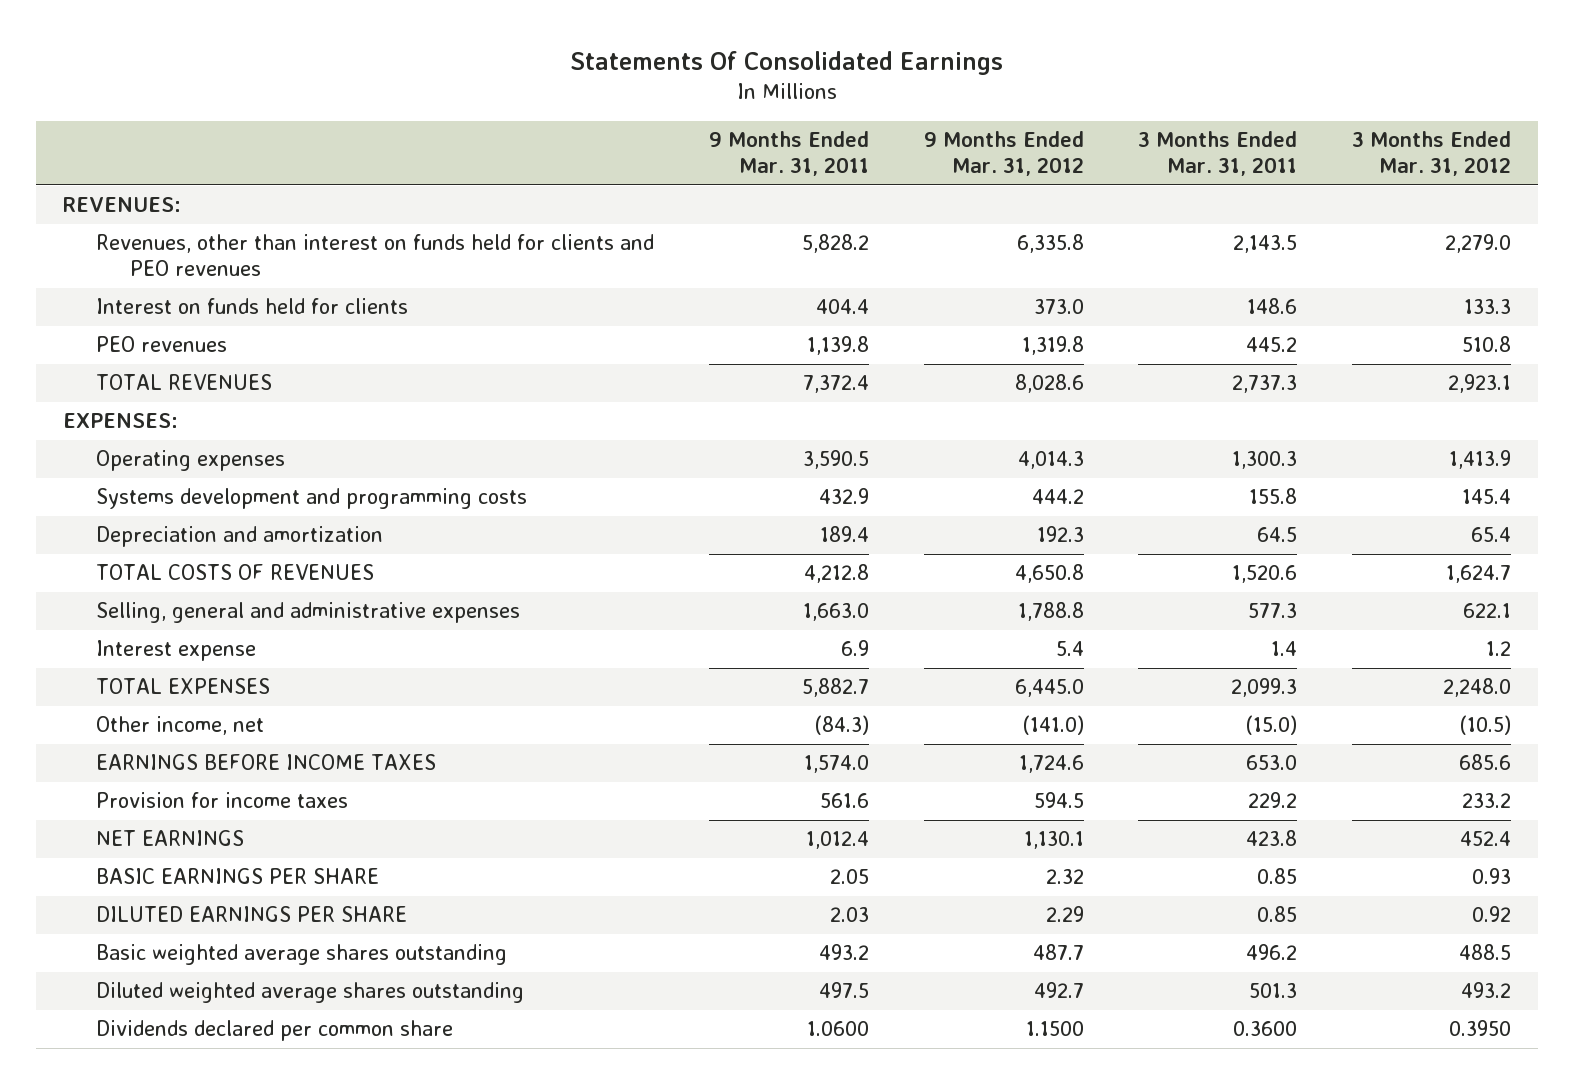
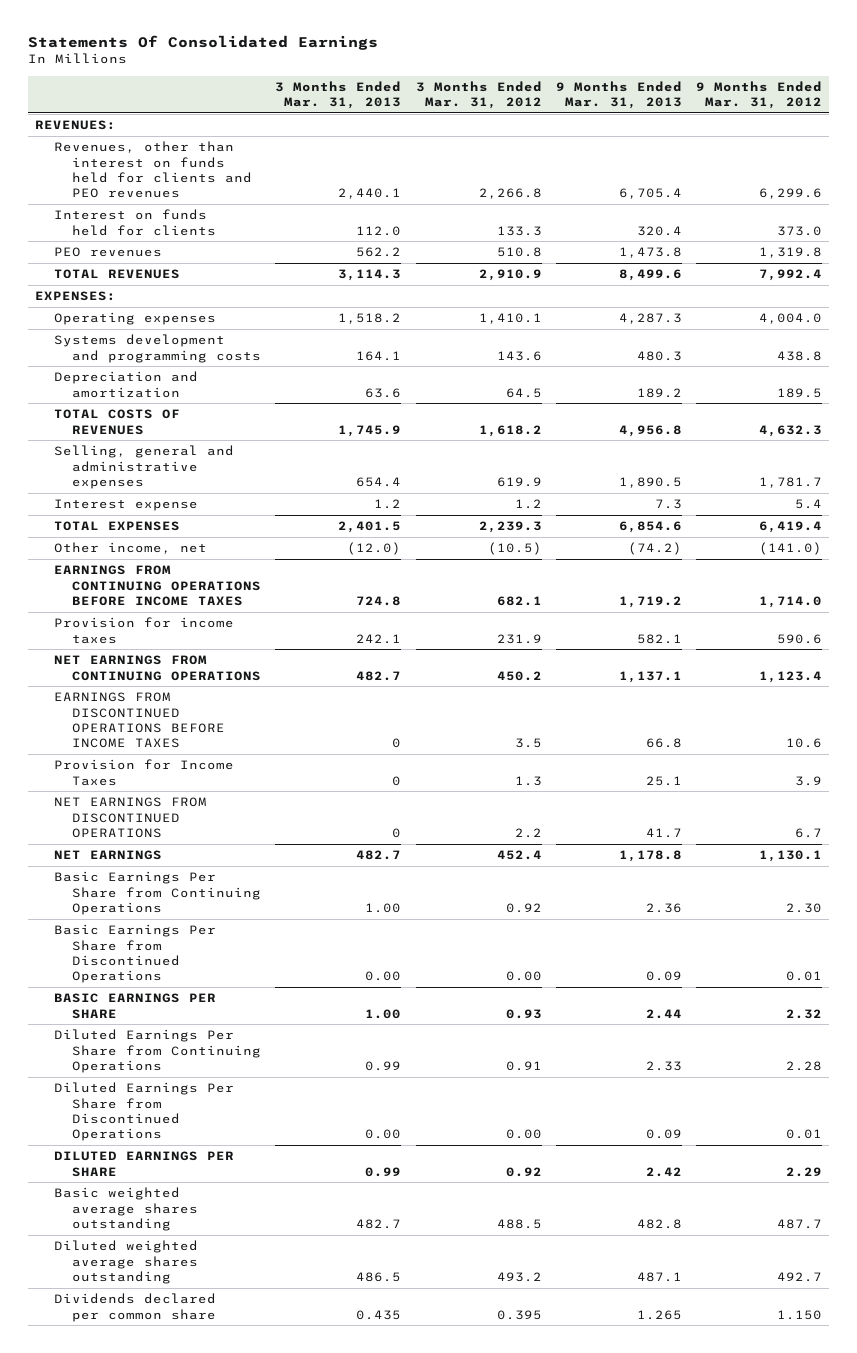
- | 9 Months Ended Mar. 31, 2011 | 9 Months Ended Mar. 31, 2012 | 3 Months Ended Mar. 31, 2011 | 3 Months Ended Mar. 31, 2012
+ | 3 Months Ended Mar. 31, 2013 | 3 Months Ended Mar. 31, 2012 | 9 Months Ended Mar. 31, 2013 | 9 Months Ended Mar. 31, 2012
- Revenues, other than interest on funds held for clients and PEO revenues | 5,828.2 | 6,335.8 | 2,143.5 | 2,279.0
+ Revenues, other than interest on funds held for clients and PEO revenues | 2,440.1 | 2,266.8 | 6,705.4 | 6,299.6
- TOTAL REVENUES | 7,372.4 | 8,028.6 | 2,737.3 | 2,923.1
+ TOTAL REVENUES | 3,114.3 | 2,910.9 | 8,499.6 | 7,992.4
- Operating expenses | 3,590.5 | 4,014.3 | 1,300.3 | 1,413.9
- Systems development and programming costs | 432.9 | 444.2 | 155.8 | 145.4
- Depreciation and amortization | 189.4 | 192.3 | 64.5 | 65.4
- TOTAL COSTS OF REVENUES | 4,212.8 | 4,650.8 | 1,520.6 | 1,624.7
- Selling, general and administrative expenses | 1,663.0 | 1,788.8 | 577.3 | 622.1
+ Operating expenses | 1,518.2 | 1,410.1 | 4,287.3 | 4,004.0
+ Systems development and programming costs | 164.1 | 143.6 | 480.3 | 438.8
+ Depreciation and amortization | 63.6 | 64.5 | 189.2 | 189.5
+ TOTAL COSTS OF REVENUES | 1,745.9 | 1,618.2 | 4,956.8 | 4,632.3
+ Selling, general and administrative expenses | 654.4 | 619.9 | 1,890.5 | 1,781.7
- TOTAL EXPENSES | 5,882.7 | 6,445.0 | 2,099.3 | 2,248.0
+ TOTAL EXPENSES | 2,401.5 | 2,239.3 | 6,854.6 | 6,419.4
- EARNINGS BEFORE INCOME TAXES | 1,574.0 | 1,724.6 | 653.0 | 685.6
- Provision for income taxes | 561.6 | 594.5 | 229.2 | 233.2
+ EARNINGS FROM CONTINUING OPERATIONS BEFORE INCOME TAXES | 724.8 | 682.1 | 1,719.2 | 1,714.0
+ Provision for income taxes | 242.1 | 231.9 | 582.1 | 590.6
+ NET EARNINGS FROM CONTINUING OPERATIONS | 482.7 | 450.2 | 1,137.1 | 1,123.4
+ EARNINGS FROM DISCONTINUED OPERATIONS BEFORE INCOME TAXES | 0 | 3.5 | 66.8 | 10.6
+ Provision for Income Taxes | 0 | 1.3 | 25.1 | 3.9
+ NET EARNINGS FROM DISCONTINUED OPERATIONS | 0 | 2.2 | 41.7 | 6.7
+ Basic Earnings Per Share from Continuing Operations | 1.00 | 0.92 | 2.36 | 2.30
+ Basic Earnings Per Share from Discontinued Operations | 0.00 | 0.00 | 0.09 | 0.01
+ Diluted Earnings Per Share from Continuing Operations | 0.99 | 0.91 | 2.33 | 2.28
+ Diluted Earnings Per Share from Discontinued Operations | 0.00 | 0.00 | 0.09 | 0.01
- Dividends declared per common share | 1.0600 | 1.1500 | 0.3600 | 0.3950
+ Dividends declared per common share | 0.435 | 0.395 | 1.265 | 1.150

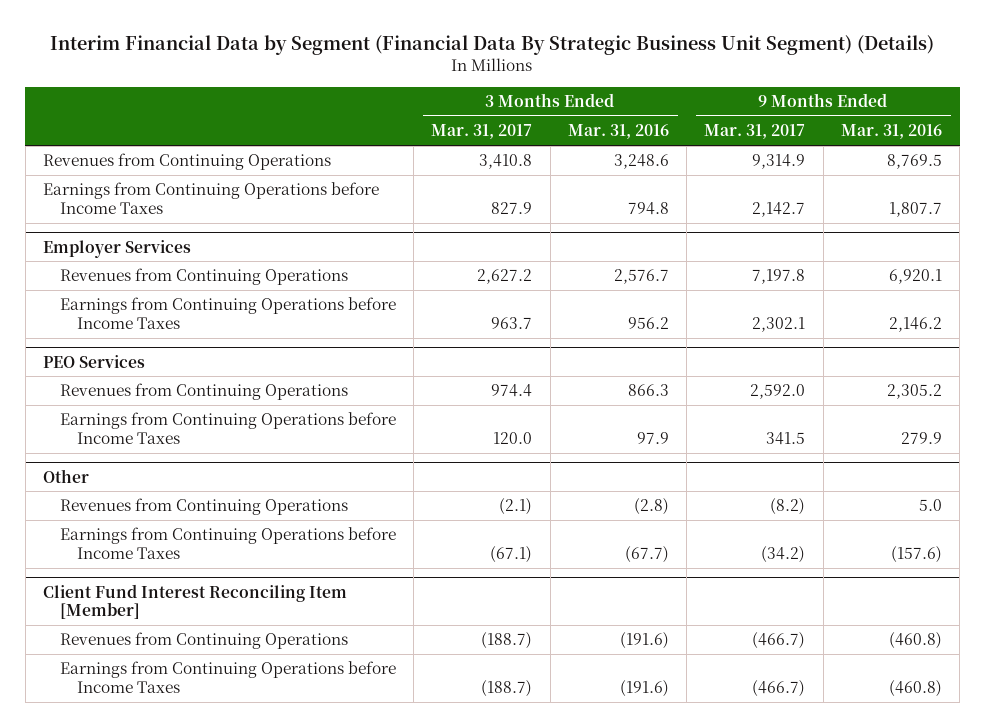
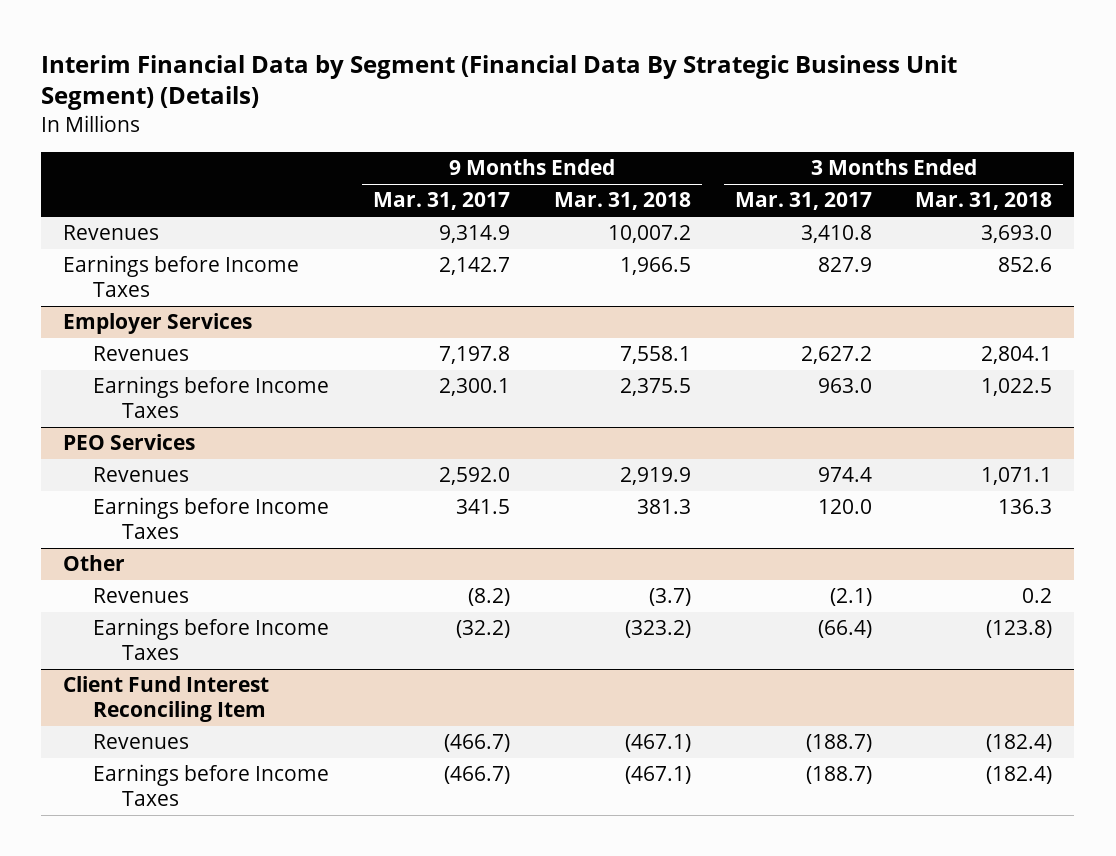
- | 3 Months Ended Mar. 31, 2017 | 3 Months Ended Mar. 31, 2016 | 9 Months Ended Mar. 31, 2017 | 9 Months Ended Mar. 31, 2016
+ | 9 Months Ended Mar. 31, 2017 | 9 Months Ended Mar. 31, 2018 | 3 Months Ended Mar. 31, 2017 | 3 Months Ended Mar. 31, 2018
- Revenues from Continuing Operations | 3,410.8 | 3,248.6 | 9,314.9 | 8,769.5
- Earnings from Continuing Operations before Income Taxes | 827.9 | 794.8 | 2,142.7 | 1,807.7
+ Revenues | 9,314.9 | 10,007.2 | 3,410.8 | 3,693.0
+ Earnings before Income Taxes | 2,142.7 | 1,966.5 | 827.9 | 852.6
@ Employer Services
- Revenues from Continuing Operations | 2,627.2 | 2,576.7 | 7,197.8 | 6,920.1
- Earnings from Continuing Operations before Income Taxes | 963.7 | 956.2 | 2,302.1 | 2,146.2
+ Revenues | 7,197.8 | 7,558.1 | 2,627.2 | 2,804.1
+ Earnings before Income Taxes | 2,300.1 | 2,375.5 | 963.0 | 1,022.5
@ PEO Services
- Revenues from Continuing Operations | 974.4 | 866.3 | 2,592.0 | 2,305.2
- Earnings from Continuing Operations before Income Taxes | 120.0 | 97.9 | 341.5 | 279.9
+ Revenues | 2,592.0 | 2,919.9 | 974.4 | 1,071.1
+ Earnings before Income Taxes | 341.5 | 381.3 | 120.0 | 136.3
@ Other
- Revenues from Continuing Operations | (2.1) | (2.8) | (8.2) | 5.0
- Earnings from Continuing Operations before Income Taxes | (67.1) | (67.7) | (34.2) | (157.6)
- Client Fund Interest Reconciling Item [Member]
- Revenues from Continuing Operations | (188.7) | (191.6) | (466.7) | (460.8)
- Earnings from Continuing Operations before Income Taxes | (188.7) | (191.6) | (466.7) | (460.8)
@ Other
+ Revenues | (8.2) | (3.7) | (2.1) | 0.2
+ Earnings before Income Taxes | (32.2) | (323.2) | (66.4) | (123.8)
+ Client Fund Interest Reconciling Item
+ Revenues | (466.7) | (467.1) | (188.7) | (182.4)
+ Earnings before Income Taxes | (466.7) | (467.1) | (188.7) | (182.4)

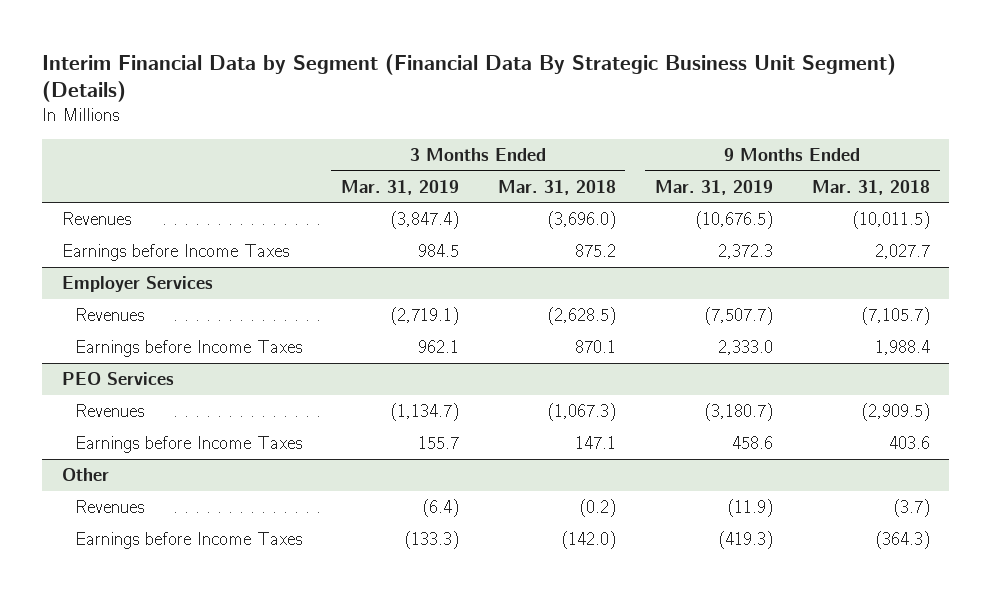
- | 9 Months Ended Mar. 31, 2017 | 9 Months Ended Mar. 31, 2018 | 3 Months Ended Mar. 31, 2017 | 3 Months Ended Mar. 31, 2018
+ | 3 Months Ended Mar. 31, 2019 | 3 Months Ended Mar. 31, 2018 | 9 Months Ended Mar. 31, 2019 | 9 Months Ended Mar. 31, 2018
- Revenues | 9,314.9 | 10,007.2 | 3,410.8 | 3,693.0
- Earnings before Income Taxes | 2,142.7 | 1,966.5 | 827.9 | 852.6
+ Revenues | (3,847.4) | (3,696.0) | (10,676.5) | (10,011.5)
+ Earnings before Income Taxes | 984.5 | 875.2 | 2,372.3 | 2,027.7
@ Employer Services
- Revenues | 7,197.8 | 7,558.1 | 2,627.2 | 2,804.1
- Earnings before Income Taxes | 2,300.1 | 2,375.5 | 963.0 | 1,022.5
+ Revenues | (2,719.1) | (2,628.5) | (7,507.7) | (7,105.7)
+ Earnings before Income Taxes | 962.1 | 870.1 | 2,333.0 | 1,988.4
@ PEO Services
- Revenues | 2,592.0 | 2,919.9 | 974.4 | 1,071.1
- Earnings before Income Taxes | 341.5 | 381.3 | 120.0 | 136.3
+ Revenues | (1,134.7) | (1,067.3) | (3,180.7) | (2,909.5)
+ Earnings before Income Taxes | 155.7 | 147.1 | 458.6 | 403.6
@ Other
- Revenues | (8.2) | (3.7) | (2.1) | 0.2
- Earnings before Income Taxes | (32.2) | (323.2) | (66.4) | (123.8)
- Client Fund Interest Reconciling Item
- Revenues | (466.7) | (467.1) | (188.7) | (182.4)
- Earnings before Income Taxes | (466.7) | (467.1) | (188.7) | (182.4)
@ Other
+ Revenues | (6.4) | (0.2) | (11.9) | (3.7)
+ Earnings before Income Taxes | (133.3) | (142.0) | (419.3) | (364.3)

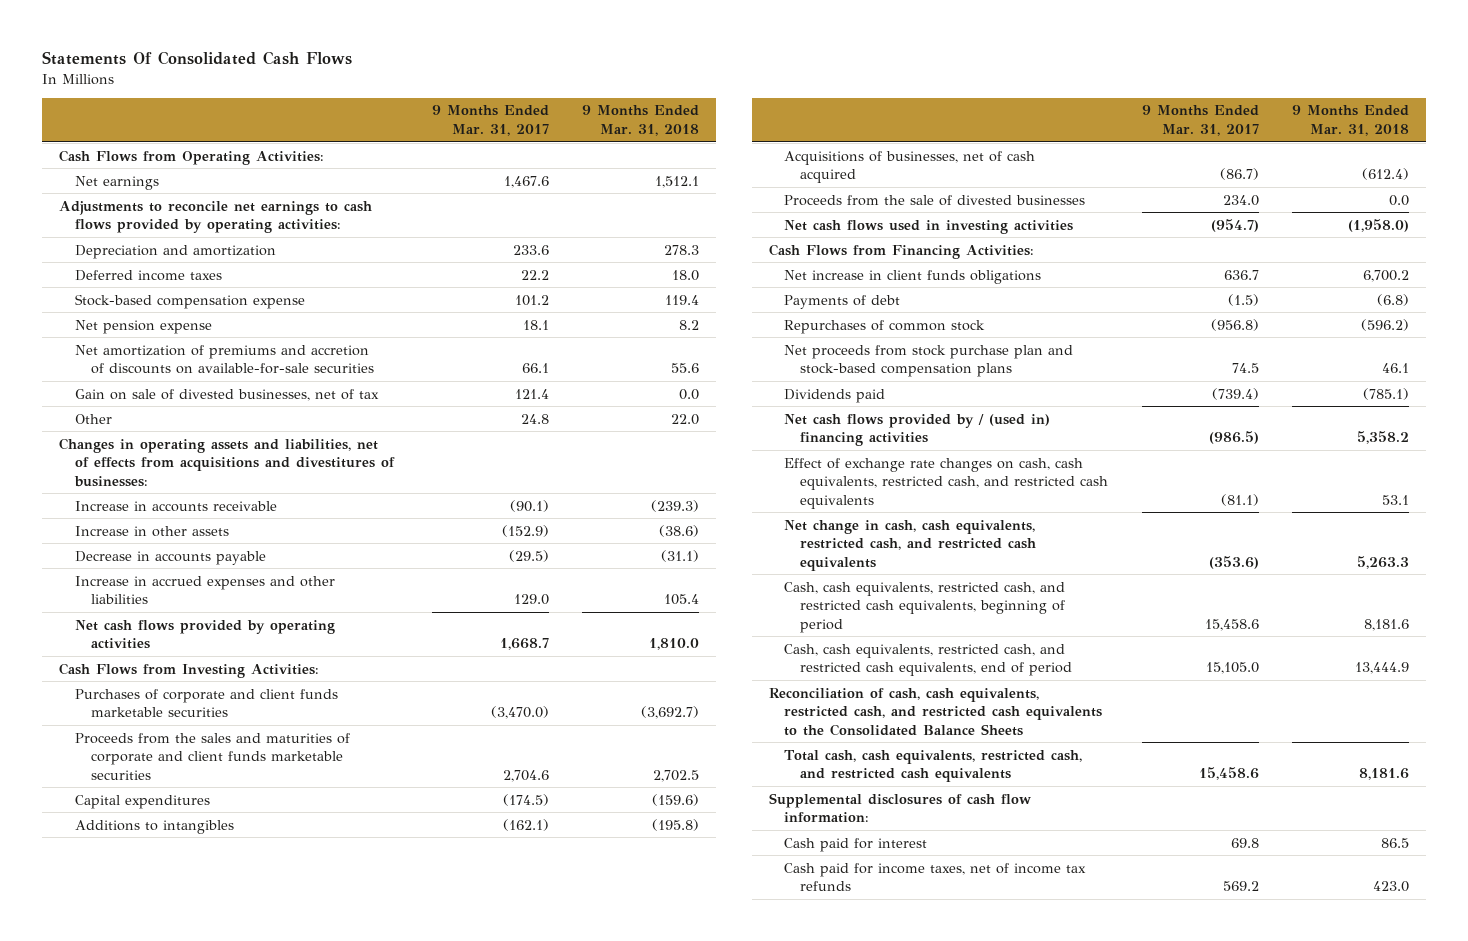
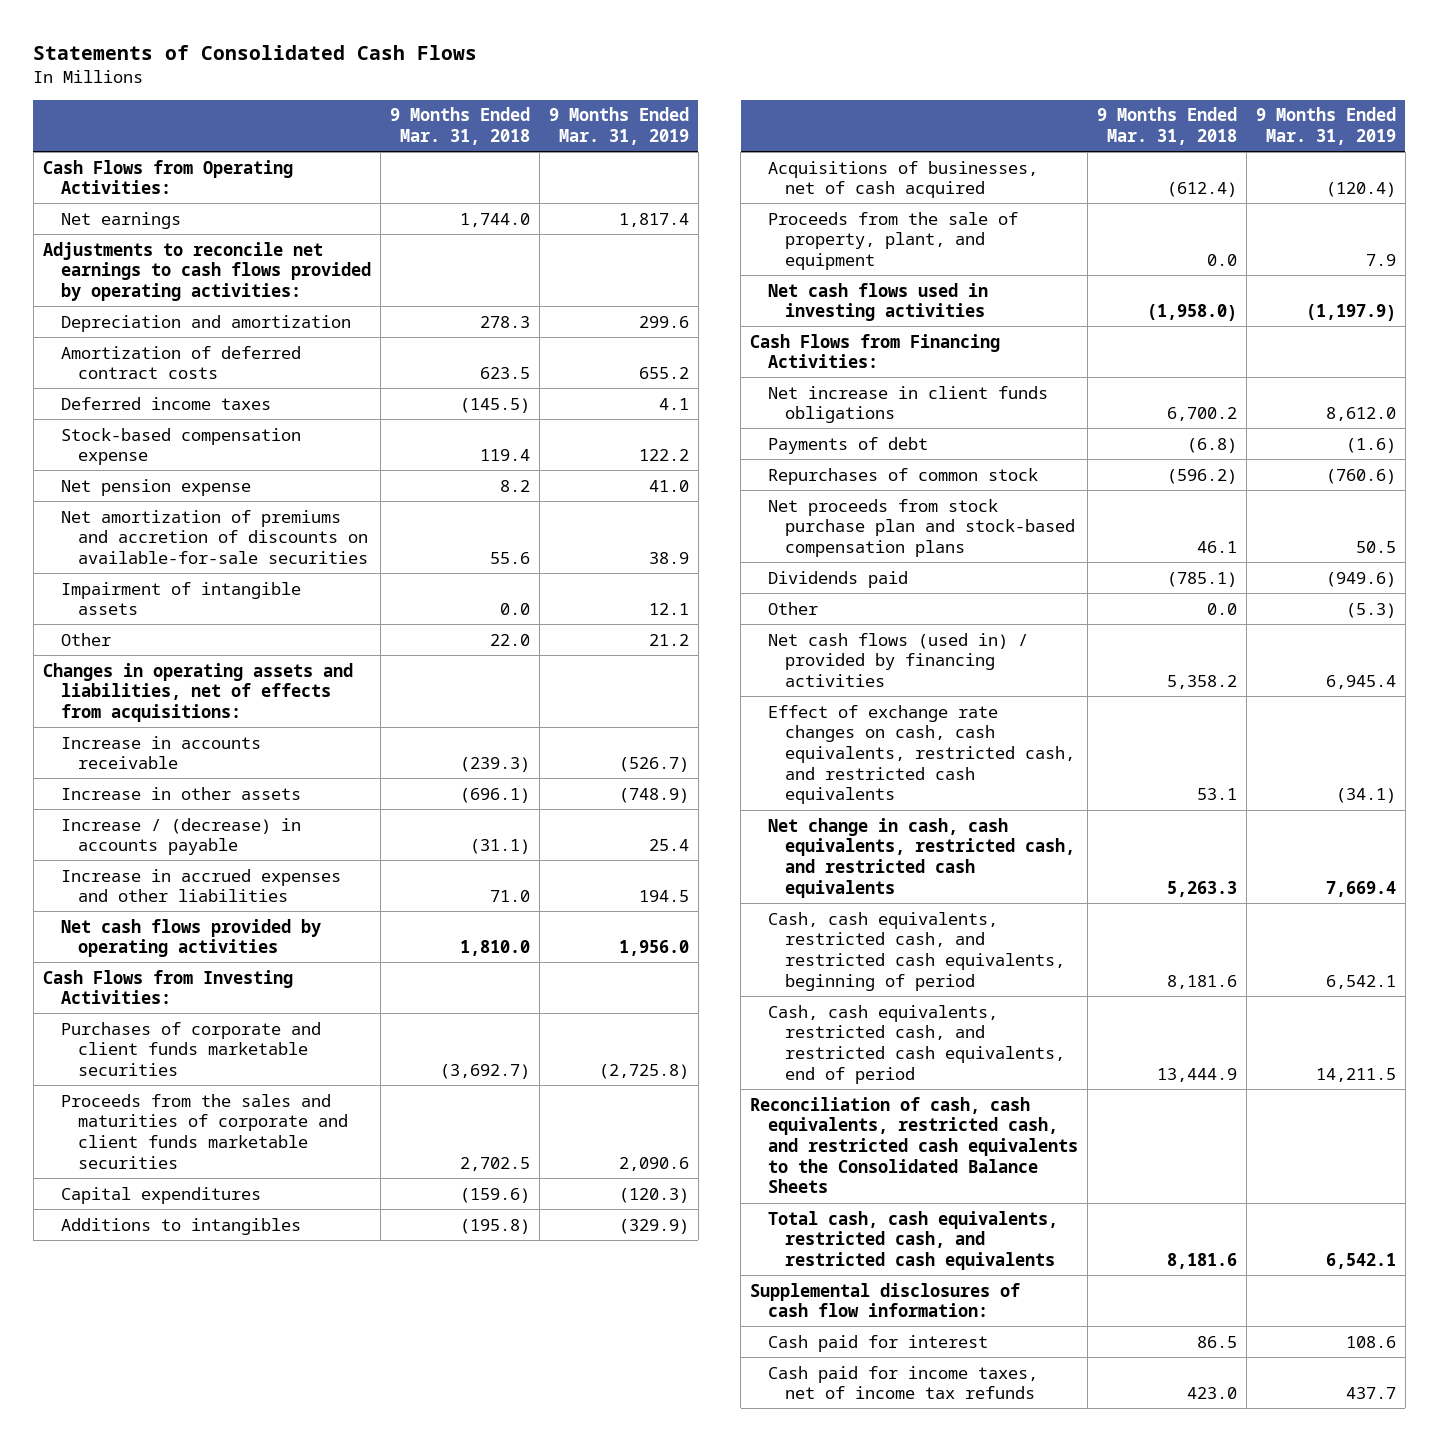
- Statements Of Consolidated Cash Flows
+ Statements of Consolidated Cash Flows
- | 9 Months Ended Mar. 31, 2017 | 9 Months Ended Mar. 31, 2018
+ | 9 Months Ended Mar. 31, 2018 | 9 Months Ended Mar. 31, 2019
- Net earnings | 1,467.6 | 1,512.1
+ Net earnings | 1,744.0 | 1,817.4
- Deferred income taxes | 22.2 | 18.0
+ Amortization of deferred contract costs | 623.5 | 655.2
+ Deferred income taxes | (145.5) | 4.1
- Gain on sale of divested businesses, net of tax | 121.4 | 0.0
+ Impairment of intangible assets | 0.0 | 12.1
- Changes in operating assets and liabilities, net of effects from acquisitions and divestitures of businesses:
+ Changes in operating assets and liabilities, net of effects from acquisitions:
- Increase in other assets | (152.9) | (38.6)
- Decrease in accounts payable | (29.5) | (31.1)
- Increase in accrued expenses and other liabilities | 129.0 | 105.4
+ Increase in other assets | (696.1) | (748.9)
+ Increase / (decrease) in accounts payable | (31.1) | 25.4
+ Increase in accrued expenses and other liabilities | 71.0 | 194.5
- Proceeds from the sale of divested businesses | 234.0 | 0.0
+ Proceeds from the sale of property, plant, and equipment | 0.0 | 7.9
- Net cash flows provided by / (used in) financing activities | (986.5) | 5,358.2
+ Other | 0.0 | (5.3)
+ Net cash flows (used in) / provided by financing activities | 5,358.2 | 6,945.4

